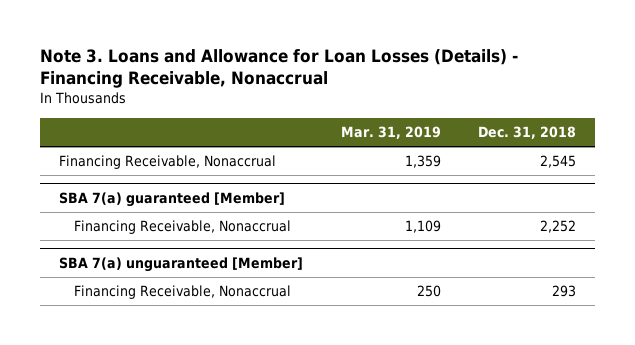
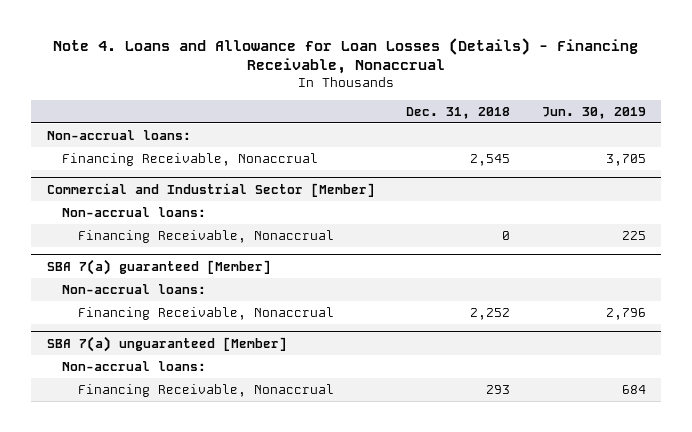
- Note 3. Loans and Allowance for Loan Losses (Details) - Financing Receivable, Nonaccrual
+ Note 4. Loans and Allowance for Loan Losses (Details) - Financing Receivable, Nonaccrual
- | Mar. 31, 2019 | Dec. 31, 2018
+ | Dec. 31, 2018 | Jun. 30, 2019
+ Non-accrual loans:
+ Commercial and Industrial Sector [Member]
+ Non-accrual loans:
+ Financing Receivable, Nonaccrual | 0 | 225
@ SBA 7(a) guaranteed [Member]
+ Non-accrual loans:
@ SBA 7(a) unguaranteed [Member]
+ Non-accrual loans:

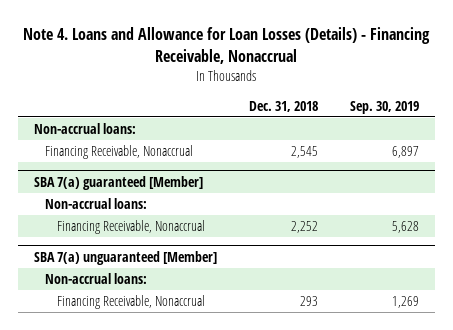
- | Dec. 31, 2018 | Jun. 30, 2019
+ | Dec. 31, 2018 | Sep. 30, 2019
- Commercial and Industrial Sector [Member]
- Non-accrual loans:
- Financing Receivable, Nonaccrual | 0 | 225

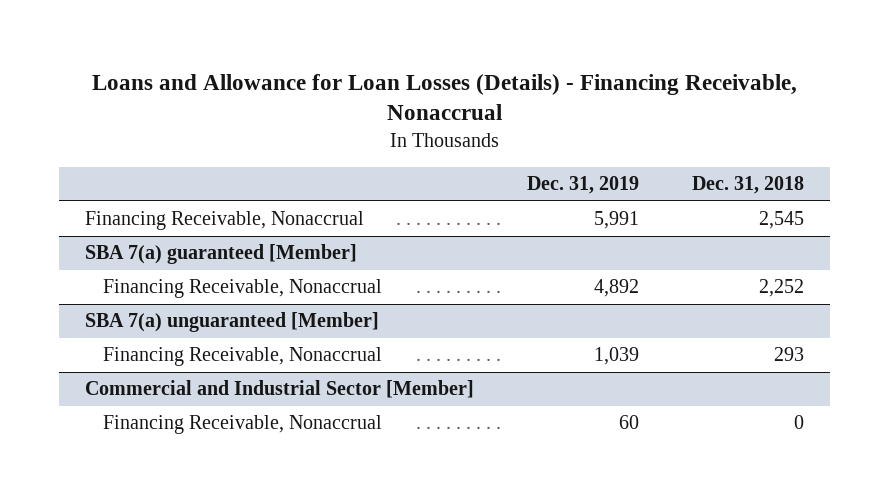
- Note 4. Loans and Allowance for Loan Losses (Details) - Financing Receivable, Nonaccrual
+ Loans and Allowance for Loan Losses (Details) - Financing Receivable, Nonaccrual
- | Dec. 31, 2018 | Sep. 30, 2019
+ | Dec. 31, 2019 | Dec. 31, 2018
- Non-accrual loans:
@ SBA 7(a) guaranteed [Member]
- Non-accrual loans:
@ SBA 7(a) unguaranteed [Member]
- Non-accrual loans:
+ Commercial and Industrial Sector [Member]
+ Financing Receivable, Nonaccrual | 60 | 0

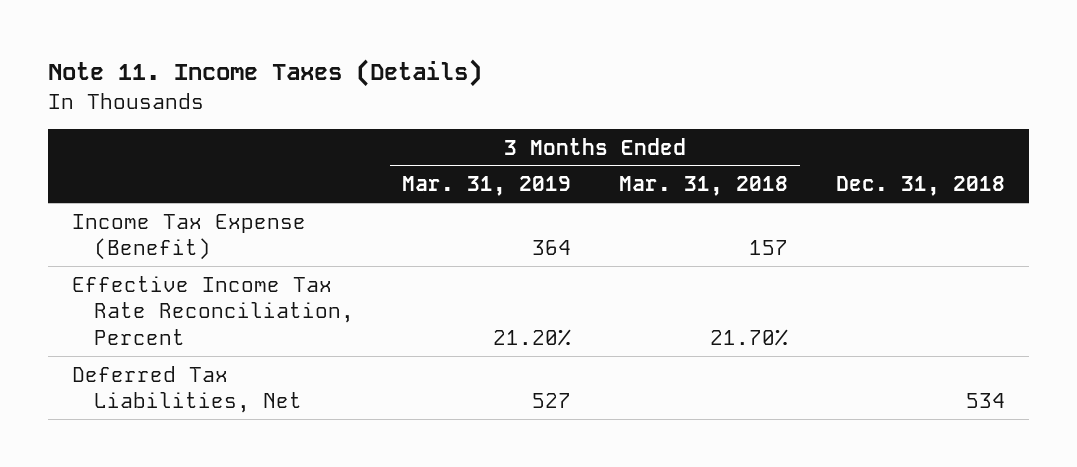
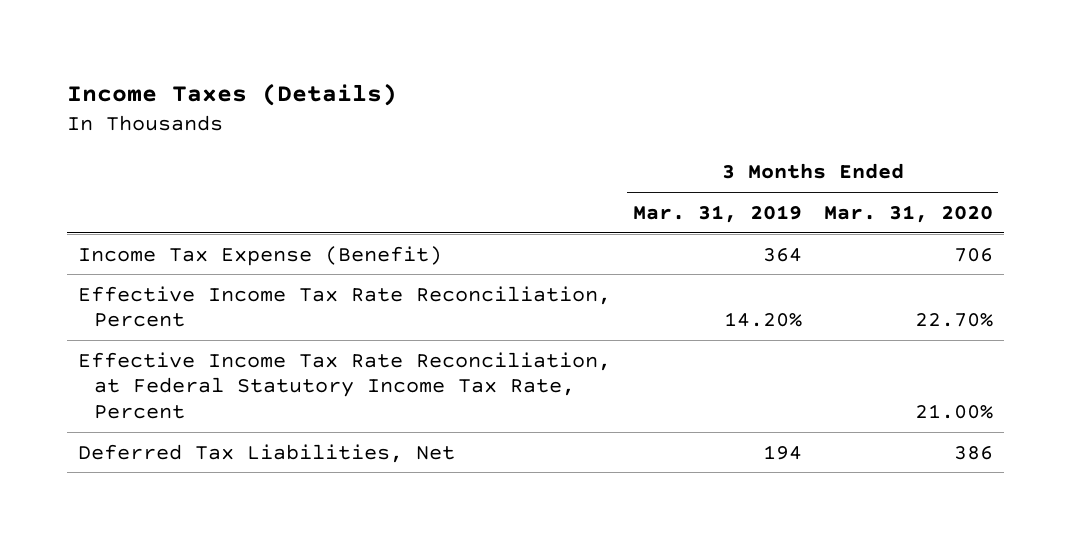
- Note 11. Income Taxes (Details)
+ Income Taxes (Details)
- | 3 Months Ended Mar. 31, 2019 | 3 Months Ended Mar. 31, 2018 | Dec. 31, 2018
+ | 3 Months Ended Mar. 31, 2019 | 3 Months Ended Mar. 31, 2020
- Effective Income Tax Rate Reconciliation, Percent | 21.20% | 21.70% |
- Deferred Tax Liabilities, Net | 527 | | 534
+ Effective Income Tax Rate Reconciliation, Percent | 14.20% | 22.70%
+ Effective Income Tax Rate Reconciliation, at Federal Statutory Income Tax Rate, Percent | | 21.00%
+ Deferred Tax Liabilities, Net | 194 | 386

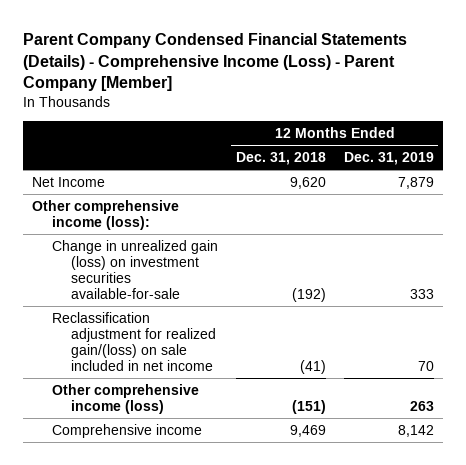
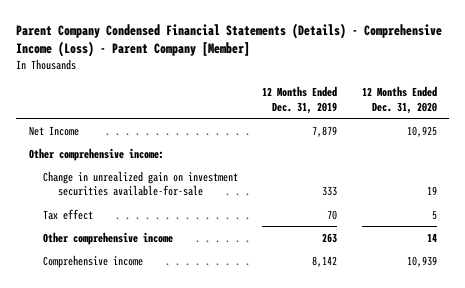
- | 12 Months Ended Dec. 31, 2018 | 12 Months Ended Dec. 31, 2019
+ | 12 Months Ended Dec. 31, 2019 | 12 Months Ended Dec. 31, 2020
- Other comprehensive income (loss):
- Change in unrealized gain (loss) on investment securities available-for-sale | (192) | 333
- Reclassification adjustment for realized gain/(loss) on sale included in net income | (41) | 70
- Other comprehensive income (loss) | (151) | 263
+ Other comprehensive income:
+ Change in unrealized gain on investment securities available-for-sale | 333 | 19
+ Tax effect | 70 | 5
+ Other comprehensive income | 263 | 14

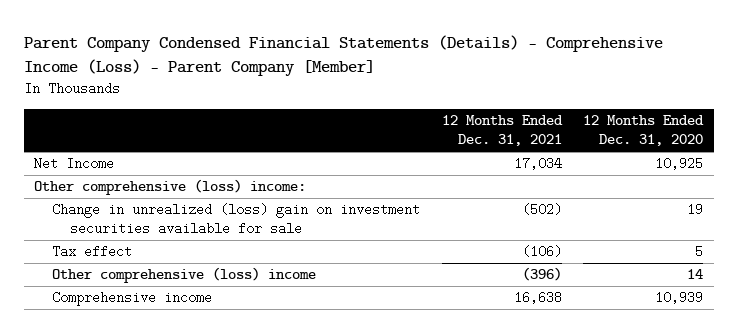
- | 12 Months Ended Dec. 31, 2019 | 12 Months Ended Dec. 31, 2020
+ | 12 Months Ended Dec. 31, 2021 | 12 Months Ended Dec. 31, 2020
- Other comprehensive income:
- Change in unrealized gain on investment securities available-for-sale | 333 | 19
+ Other comprehensive (loss) income:
+ Change in unrealized (loss) gain on investment securities available for sale | (502) | 19
- Other comprehensive income | 263 | 14
+ Other comprehensive (loss) income | (396) | 14

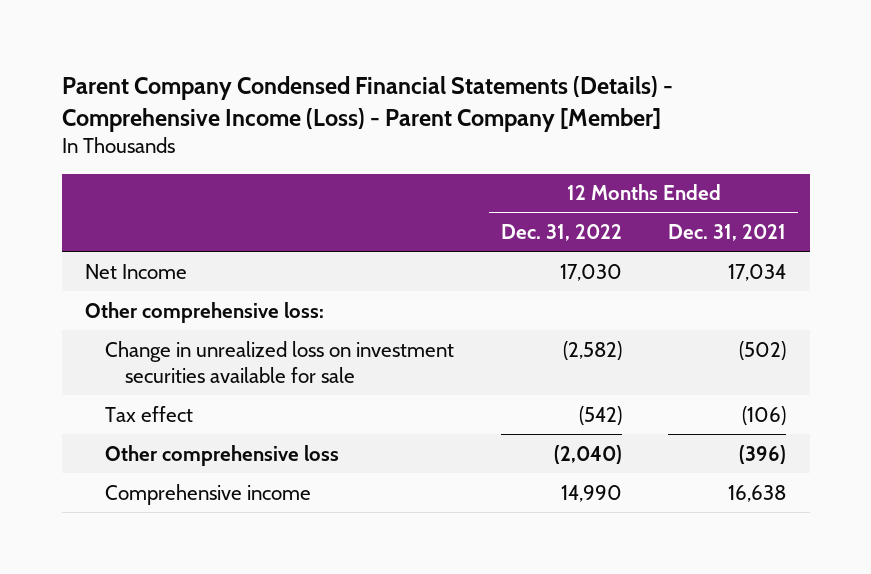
- | 12 Months Ended Dec. 31, 2021 | 12 Months Ended Dec. 31, 2020
+ | 12 Months Ended Dec. 31, 2022 | 12 Months Ended Dec. 31, 2021
- Other comprehensive (loss) income:
- Change in unrealized (loss) gain on investment securities available for sale | (502) | 19
+ Other comprehensive loss:
+ Change in unrealized loss on investment securities available for sale | (2,582) | (502)
- Other comprehensive (loss) income | (396) | 14
+ Other comprehensive loss | (2,040) | (396)

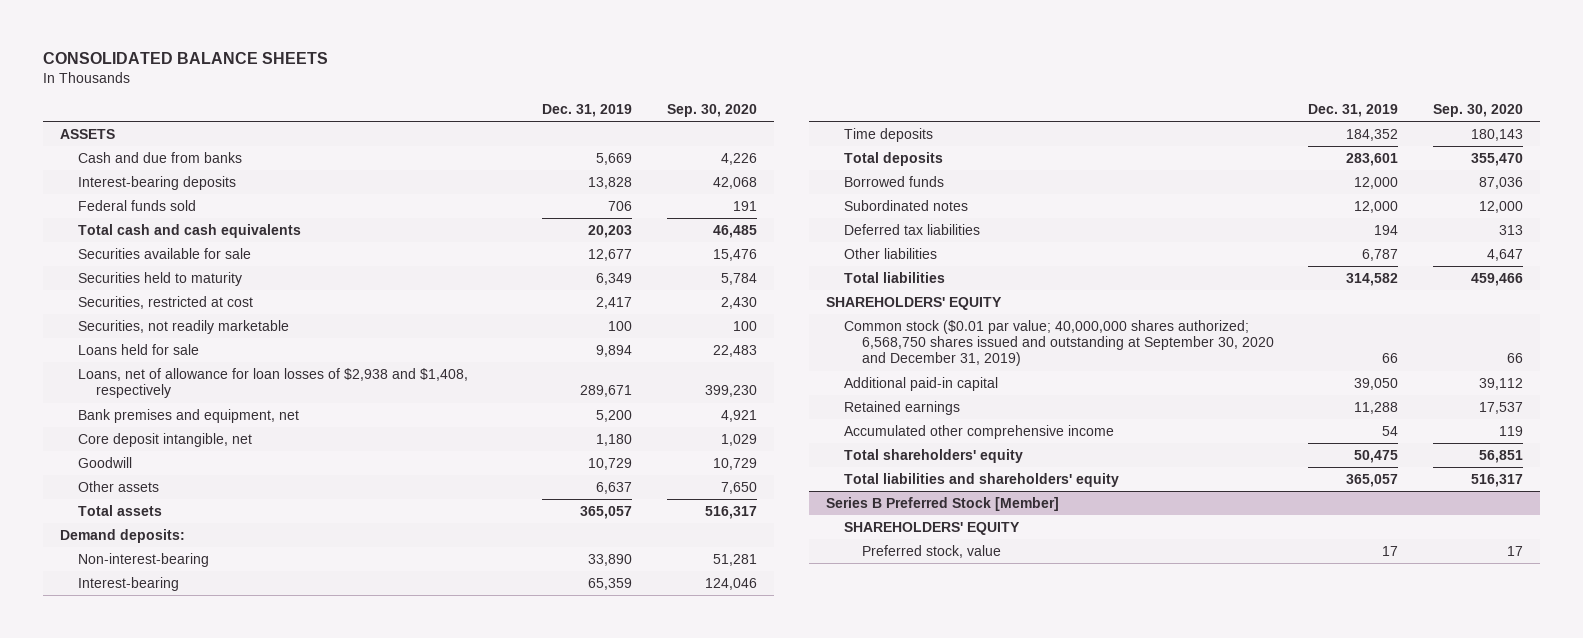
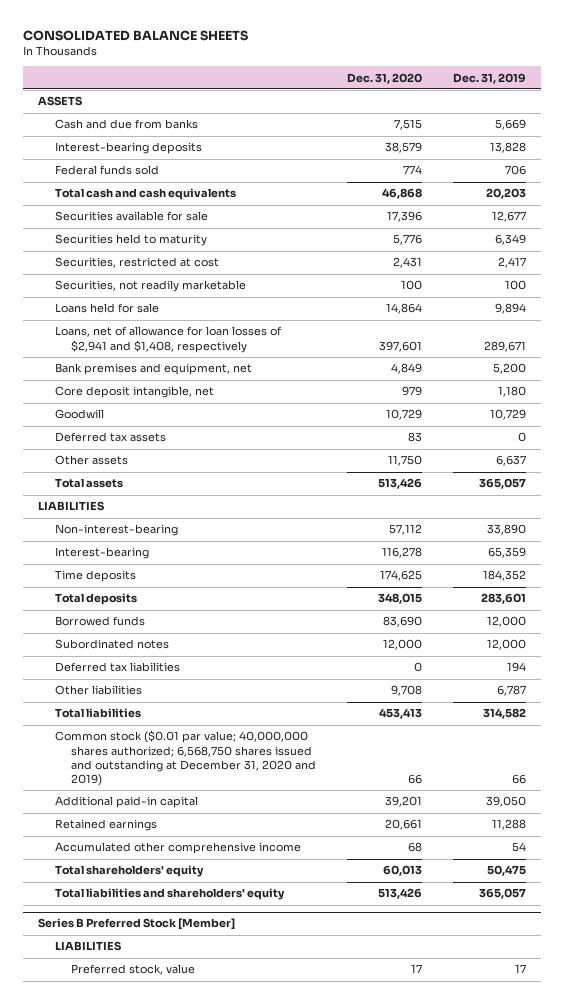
- | Dec. 31, 2019 | Sep. 30, 2020
+ | Dec. 31, 2020 | Dec. 31, 2019
- Loans, net of allowance for loan losses of $2,938 and $1,408, respectively | 289,671 | 399,230
+ Loans, net of allowance for loan losses of $2,941 and $1,408, respectively | 397,601 | 289,671
+ Deferred tax assets | 83 | 0
- Demand deposits:
+ LIABILITIES
- SHAREHOLDERS' EQUITY
- Common stock ($0.01 par value; 40,000,000 shares authorized; 6,568,750 shares issued and outstanding at September 30, 2020 and December 31, 2019) | 66 | 66
+ Common stock ($0.01 par value; 40,000,000 shares authorized; 6,568,750 shares issued and outstanding at December 31, 2020 and 2019) | 66 | 66
@ Series B Preferred Stock [Member]
- SHAREHOLDERS' EQUITY
+ LIABILITIES

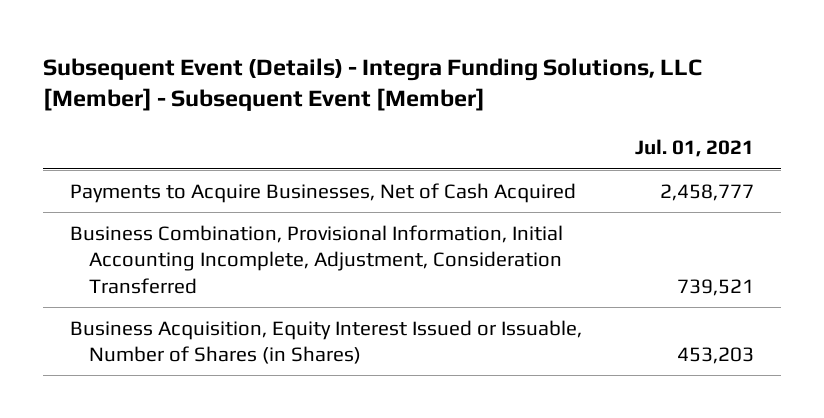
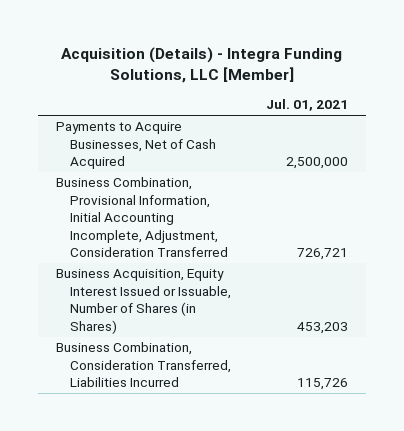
- Subsequent Event (Details) - Integra Funding Solutions, LLC [Member] - Subsequent Event [Member]
+ Acquisition (Details) - Integra Funding Solutions, LLC [Member]
- Payments to Acquire Businesses, Net of Cash Acquired | 2,458,777
- Business Combination, Provisional Information, Initial Accounting Incomplete, Adjustment, Consideration Transferred | 739,521
+ Payments to Acquire Businesses, Net of Cash Acquired | 2,500,000
+ Business Combination, Provisional Information, Initial Accounting Incomplete, Adjustment, Consideration Transferred | 726,721
+ Business Combination, Consideration Transferred, Liabilities Incurred | 115,726

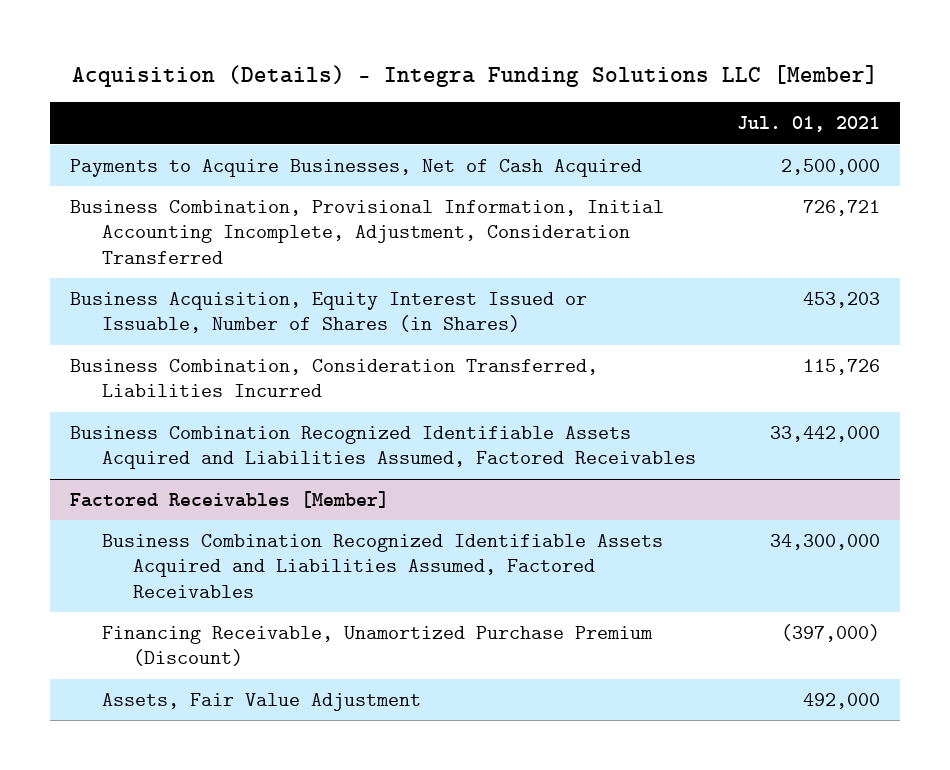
- Acquisition (Details) - Integra Funding Solutions, LLC [Member]
+ Acquisition (Details) - Integra Funding Solutions LLC [Member]
+ Business Combination Recognized Identifiable Assets Acquired and Liabilities Assumed, Factored Receivables | 33,442,000
+ Factored Receivables [Member]
+ Business Combination Recognized Identifiable Assets Acquired and Liabilities Assumed, Factored Receivables | 34,300,000
+ Financing Receivable, Unamortized Purchase Premium (Discount) | (397,000)
+ Assets, Fair Value Adjustment | 492,000

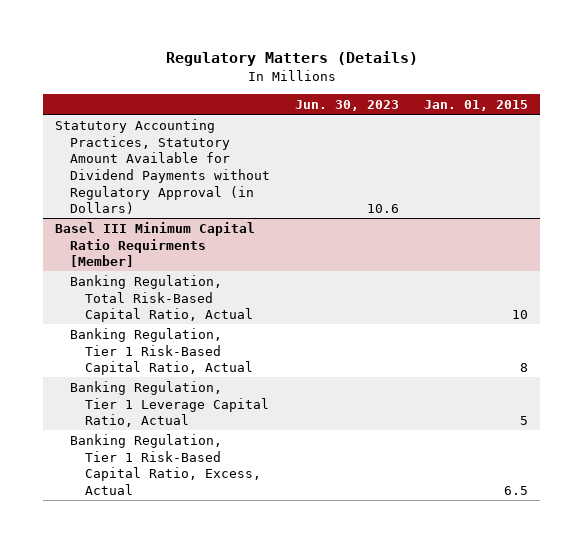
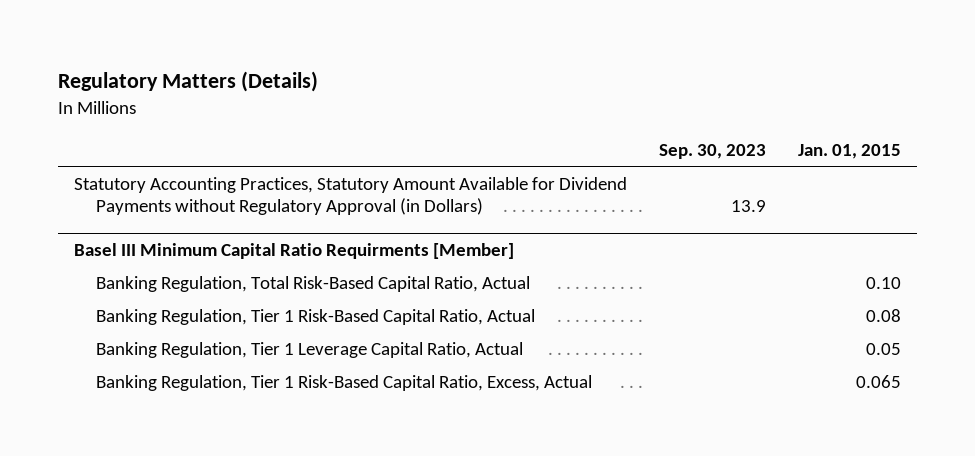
- | Jun. 30, 2023 | Jan. 01, 2015
+ | Sep. 30, 2023 | Jan. 01, 2015
@ Basel III Minimum Capital Ratio Requirments [Member]
- Banking Regulation, Total Risk-Based Capital Ratio, Actual | | 10
- Banking Regulation, Tier 1 Risk-Based Capital Ratio, Actual | | 8
- Banking Regulation, Tier 1 Leverage Capital Ratio, Actual | | 5
- Banking Regulation, Tier 1 Risk-Based Capital Ratio, Excess, Actual | | 6.5
+ Banking Regulation, Total Risk-Based Capital Ratio, Actual | | 0.10
+ Banking Regulation, Tier 1 Risk-Based Capital Ratio, Actual | | 0.08
+ Banking Regulation, Tier 1 Leverage Capital Ratio, Actual | | 0.05
+ Banking Regulation, Tier 1 Risk-Based Capital Ratio, Excess, Actual | | 0.065

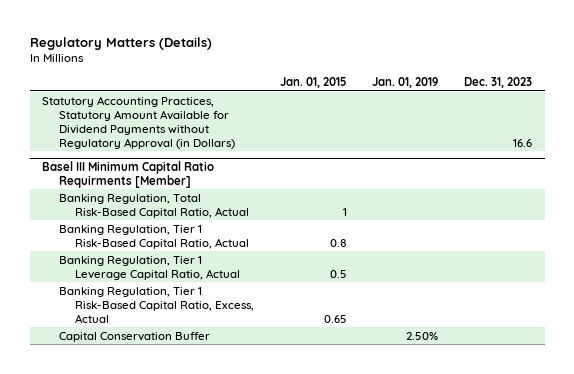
- | Sep. 30, 2023 | Jan. 01, 2015
+ | Jan. 01, 2015 | Jan. 01, 2019 | Dec. 31, 2023
@ Basel III Minimum Capital Ratio Requirments [Member]
- Banking Regulation, Total Risk-Based Capital Ratio, Actual | | 0.10
- Banking Regulation, Tier 1 Risk-Based Capital Ratio, Actual | | 0.08
- Banking Regulation, Tier 1 Leverage Capital Ratio, Actual | | 0.05
- Banking Regulation, Tier 1 Risk-Based Capital Ratio, Excess, Actual | | 0.065
+ Banking Regulation, Total Risk-Based Capital Ratio, Actual | 1 | |
+ Banking Regulation, Tier 1 Risk-Based Capital Ratio, Actual | 0.8 | |
+ Banking Regulation, Tier 1 Leverage Capital Ratio, Actual | 0.5 | |
+ Banking Regulation, Tier 1 Risk-Based Capital Ratio, Excess, Actual | 0.65 | |
+ Capital Conservation Buffer | | 2.50% |

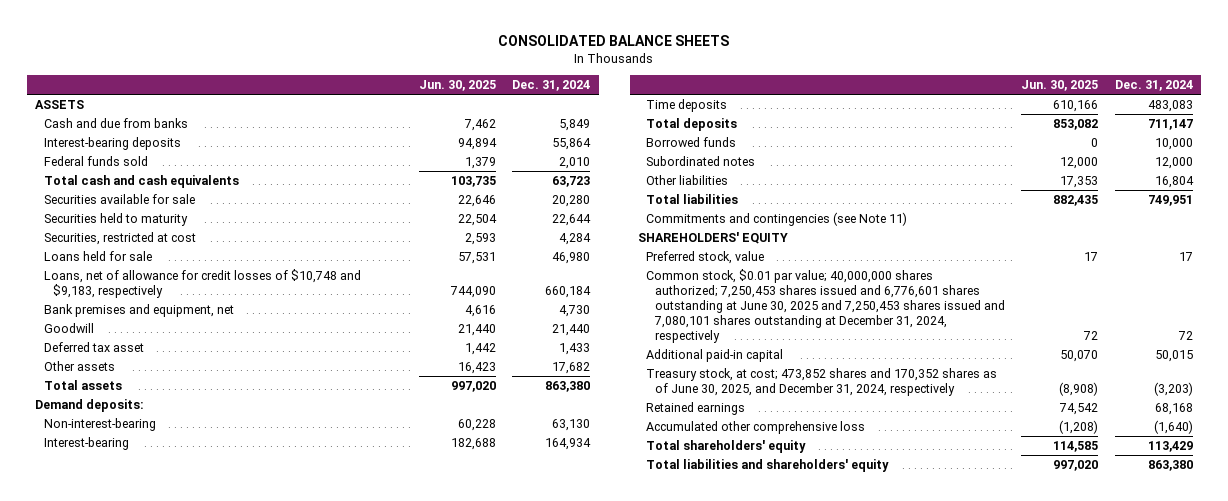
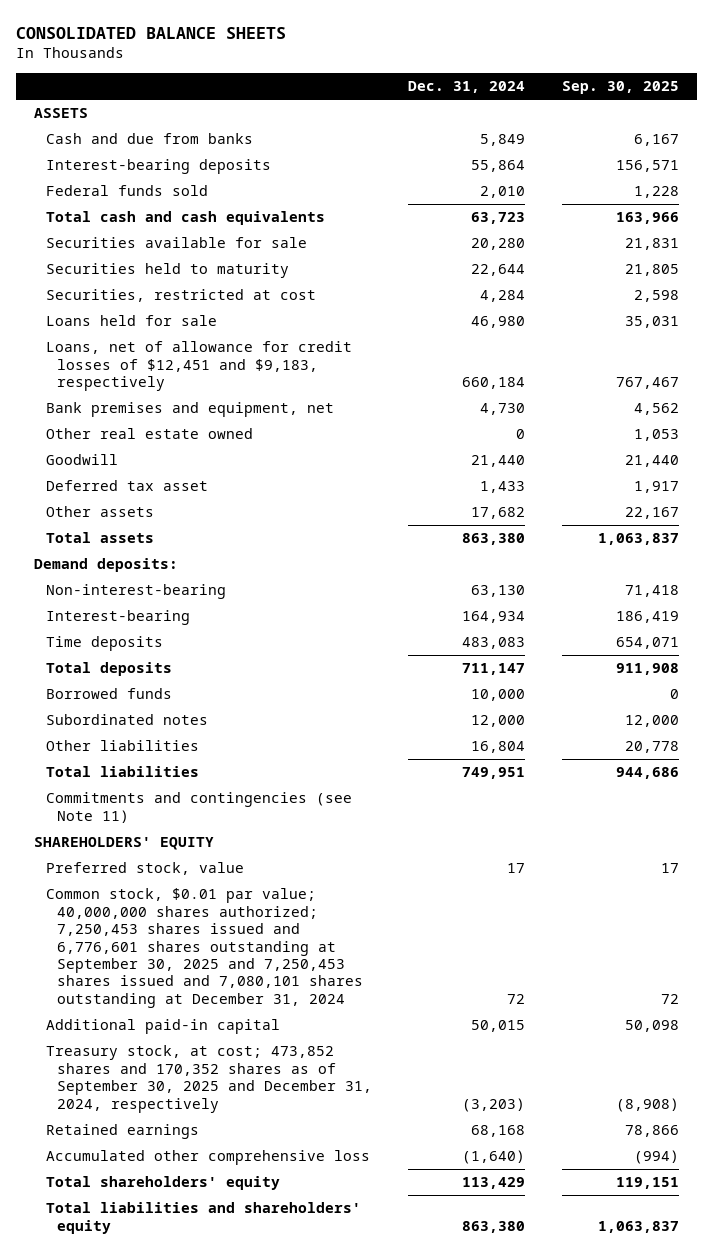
- | Jun. 30, 2025 | Dec. 31, 2024
+ | Dec. 31, 2024 | Sep. 30, 2025
- Loans, net of allowance for credit losses of $10,748 and $9,183, respectively | 744,090 | 660,184
+ Loans, net of allowance for credit losses of $12,451 and $9,183, respectively | 660,184 | 767,467
+ Other real estate owned | 0 | 1,053
- Common stock, $0.01 par value; 40,000,000 shares authorized; 7,250,453 shares issued and 6,776,601 shares outstanding at June 30, 2025 and 7,250,453 shares issued and 7,080,101 shares outstanding at December 31, 2024, respectively | 72 | 72
+ Common stock, $0.01 par value; 40,000,000 shares authorized; 7,250,453 shares issued and 6,776,601 shares outstanding at September 30, 2025 and 7,250,453 shares issued and 7,080,101 shares outstanding at December 31, 2024 | 72 | 72
- Treasury stock, at cost; 473,852 shares and 170,352 shares as of June 30, 2025, and December 31, 2024, respectively | (8,908) | (3,203)
+ Treasury stock, at cost; 473,852 shares and 170,352 shares as of September 30, 2025 and December 31, 2024, respectively | (3,203) | (8,908)

